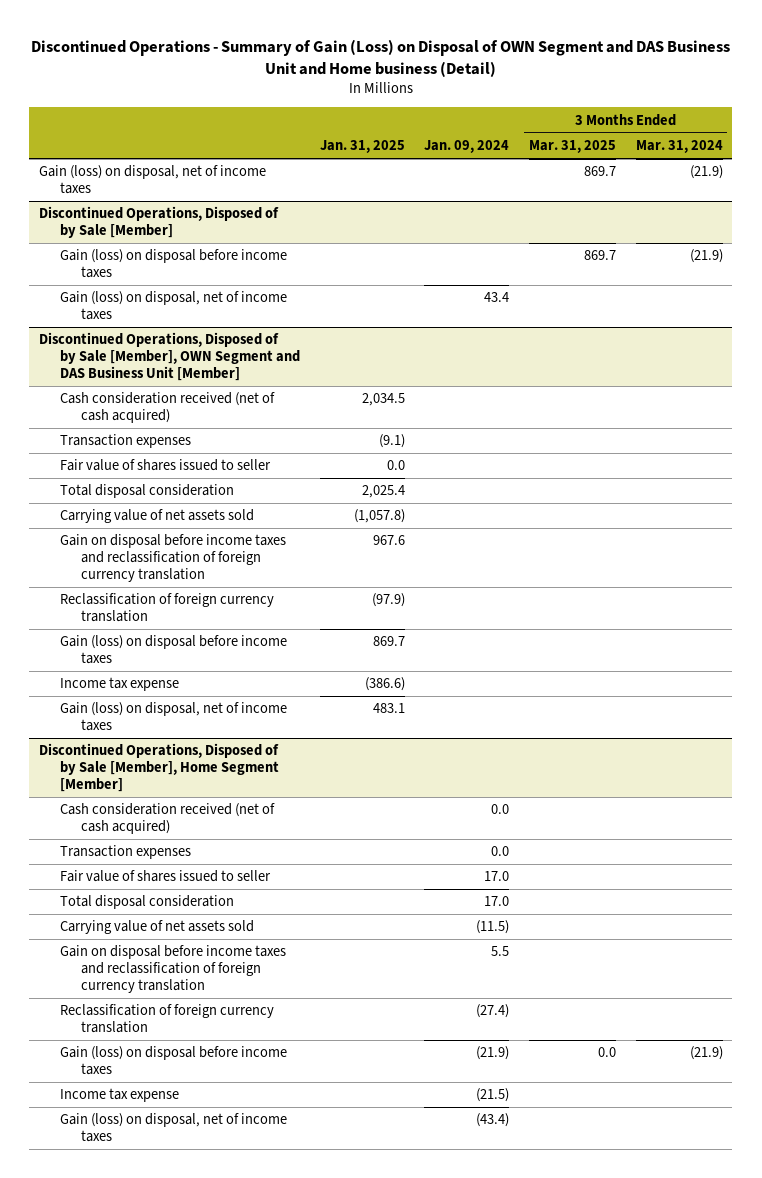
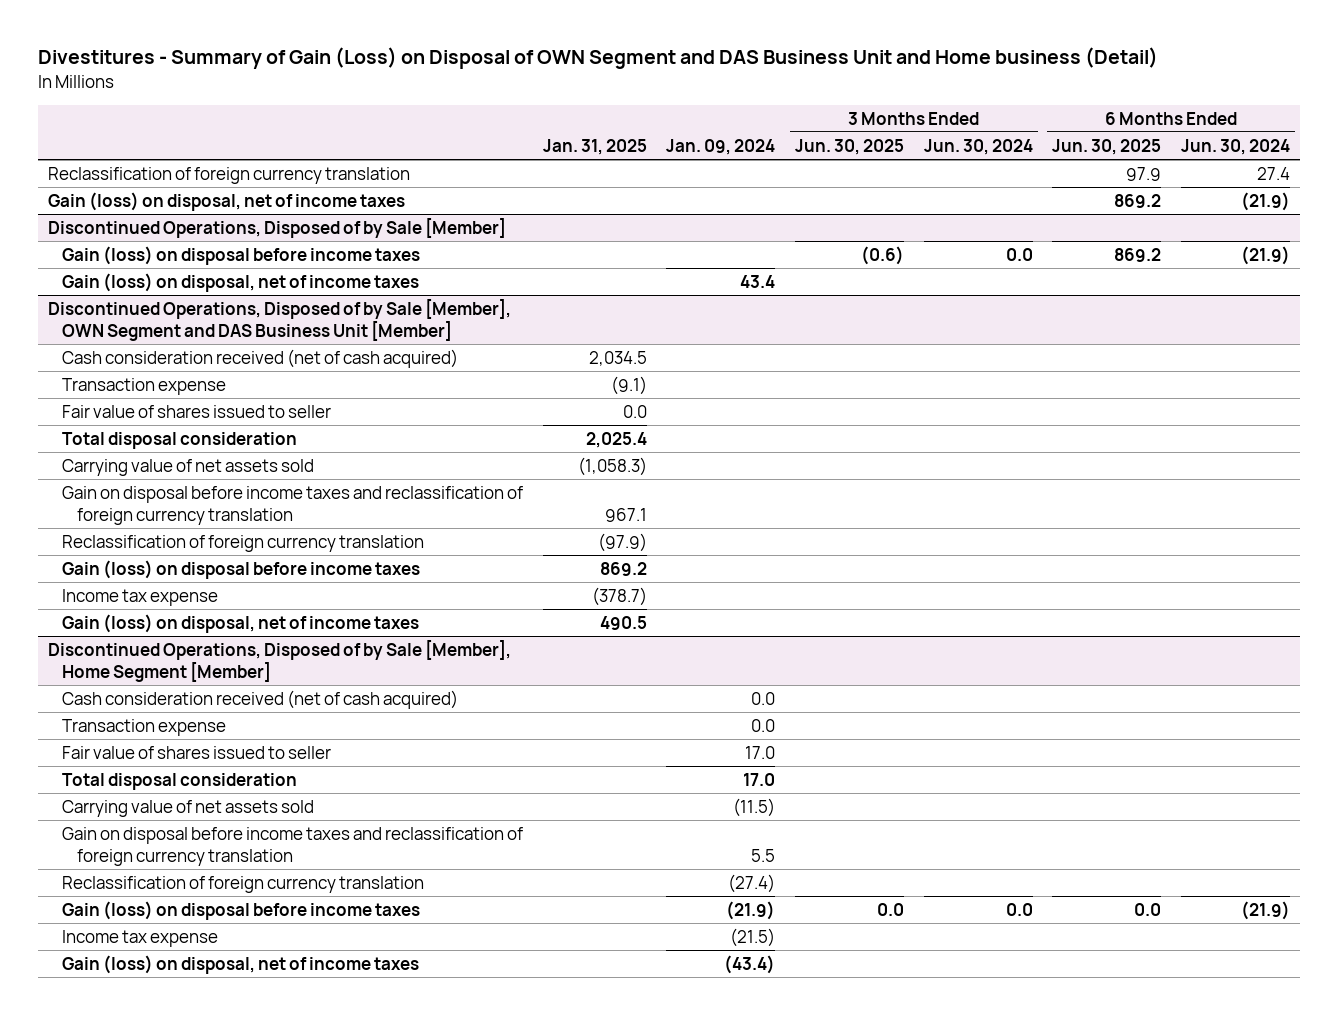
- Discontinued Operations - Summary of Gain (Loss) on Disposal of OWN Segment and DAS Business Unit and Home business (Detail)
+ Divestitures - Summary of Gain (Loss) on Disposal of OWN Segment and DAS Business Unit and Home business (Detail)
- | Jan. 31, 2025 | Jan. 09, 2024 | 3 Months Ended Mar. 31, 2025 | 3 Months Ended Mar. 31, 2024
+ | Jan. 31, 2025 | Jan. 09, 2024 | 3 Months Ended Jun. 30, 2025 | 3 Months Ended Jun. 30, 2024 | 6 Months Ended Jun. 30, 2025 | 6 Months Ended Jun. 30, 2024
+ Reclassification of foreign currency translation | | | | | 97.9 | 27.4
@ Discontinued Operations, Disposed of by Sale [Member], OWN Segment and DAS Business Unit [Member]
- Transaction expenses | (9.1) | | |
+ Transaction expense | (9.1) | | | | |
- Carrying value of net assets sold | (1,057.8) | | |
- Gain on disposal before income taxes and reclassification of foreign currency translation | 967.6 | | |
+ Carrying value of net assets sold | (1,058.3) | | | | |
+ Gain on disposal before income taxes and reclassification of foreign currency translation | 967.1 | | | | |
- Gain (loss) on disposal before income taxes | 869.7 | | |
- Income tax expense | (386.6) | | |
- Gain (loss) on disposal, net of income taxes | 483.1 | | |
+ Gain (loss) on disposal before income taxes | 869.2 | | | | |
+ Income tax expense | (378.7) | | | | |
+ Gain (loss) on disposal, net of income taxes | 490.5 | | | | |
@ Discontinued Operations, Disposed of by Sale [Member], Home Segment [Member]
- Transaction expenses | | 0.0 | |
+ Transaction expense | | 0.0 | | | |

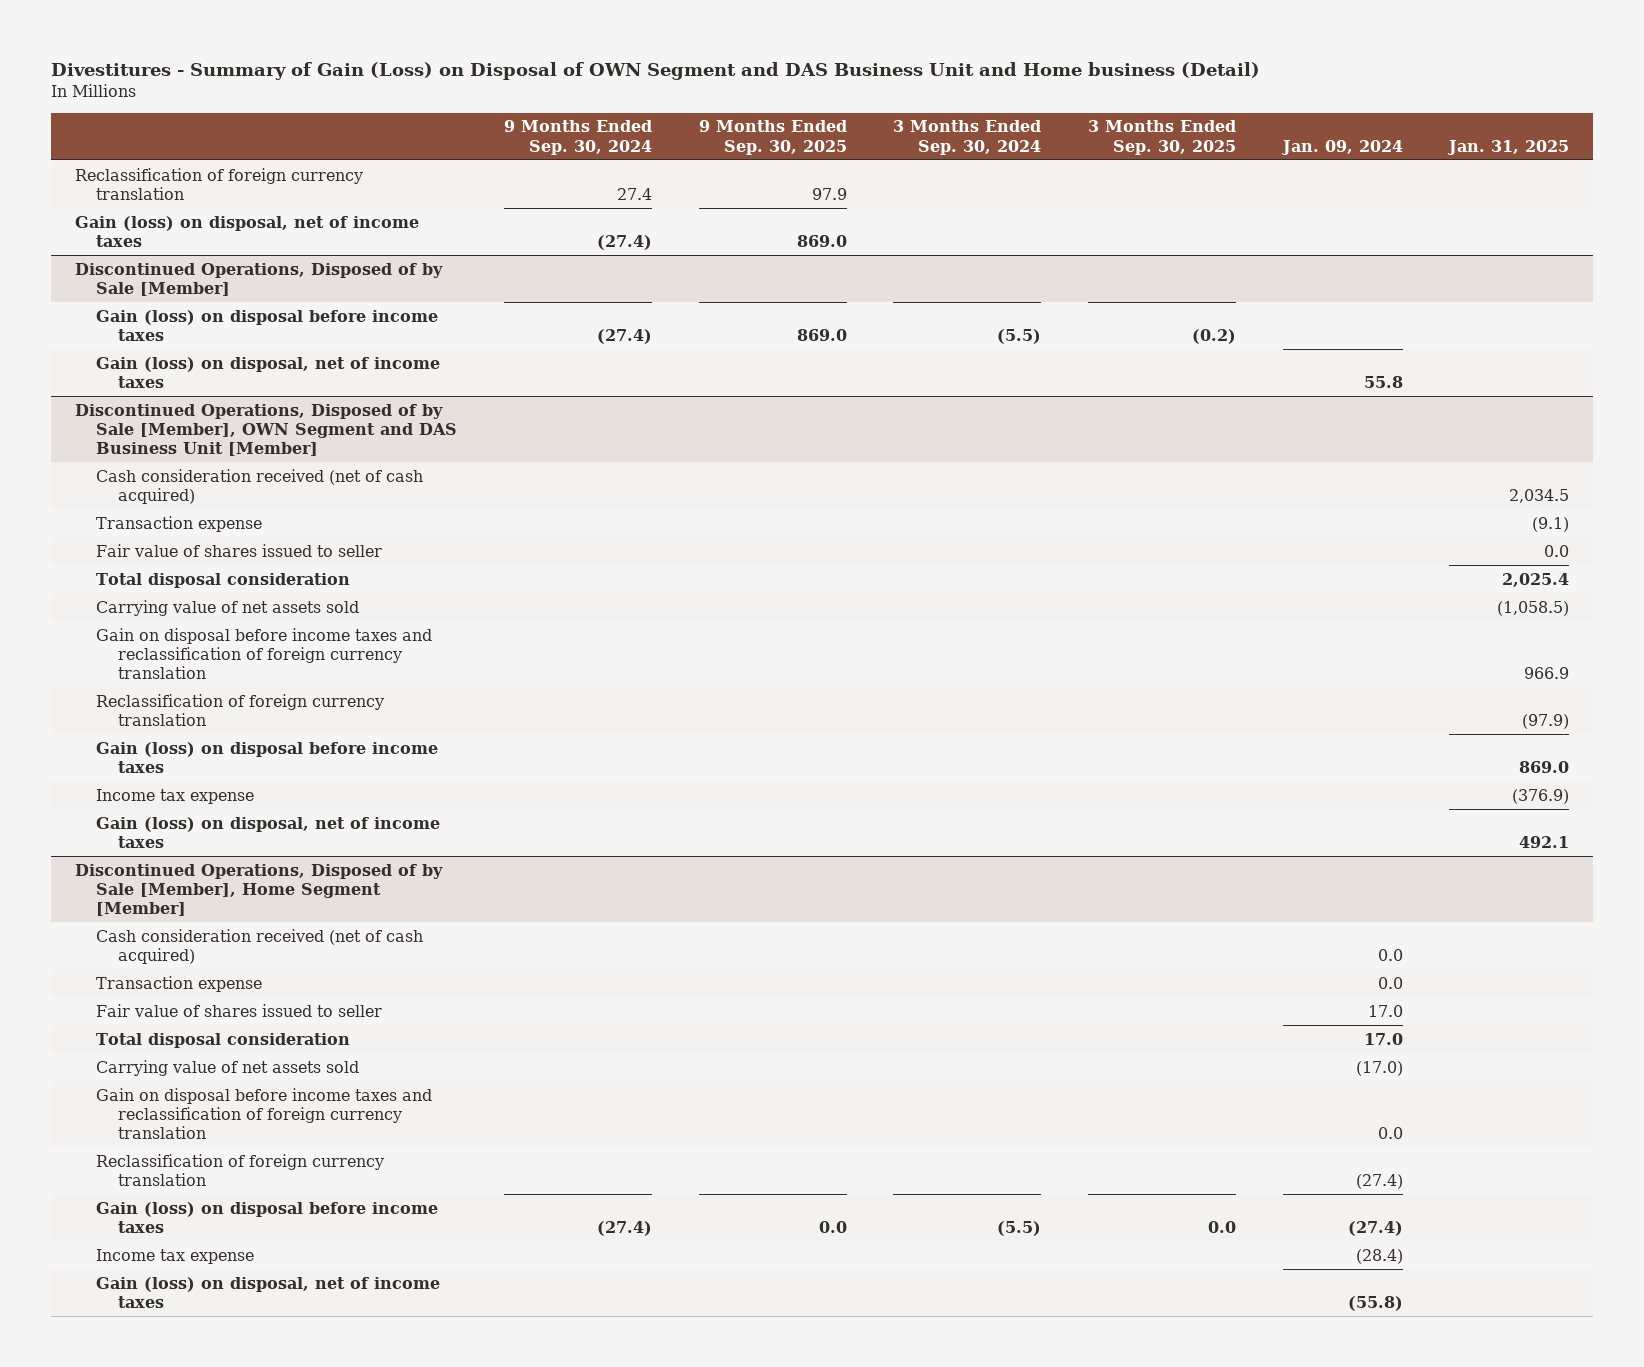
- | Jan. 31, 2025 | Jan. 09, 2024 | 3 Months Ended Jun. 30, 2025 | 3 Months Ended Jun. 30, 2024 | 6 Months Ended Jun. 30, 2025 | 6 Months Ended Jun. 30, 2024
+ | 9 Months Ended Sep. 30, 2024 | 9 Months Ended Sep. 30, 2025 | 3 Months Ended Sep. 30, 2024 | 3 Months Ended Sep. 30, 2025 | Jan. 09, 2024 | Jan. 31, 2025
@ Discontinued Operations, Disposed of by Sale [Member]
- Gain (loss) on disposal, net of income taxes | | 43.4 | | | |
+ Gain (loss) on disposal, net of income taxes | | | | | 55.8 |
@ Discontinued Operations, Disposed of by Sale [Member], OWN Segment and DAS Business Unit [Member]
- Carrying value of net assets sold | (1,058.3) | | | | |
- Gain on disposal before income taxes and reclassification of foreign currency translation | 967.1 | | | | |
+ Carrying value of net assets sold | | | | | | (1,058.5)
+ Gain on disposal before income taxes and reclassification of foreign currency translation | | | | | | 966.9
- Gain (loss) on disposal before income taxes | 869.2 | | | | |
- Income tax expense | (378.7) | | | | |
- Gain (loss) on disposal, net of income taxes | 490.5 | | | | |
+ Gain (loss) on disposal before income taxes | | | | | | 869.0
+ Income tax expense | | | | | | (376.9)
+ Gain (loss) on disposal, net of income taxes | | | | | | 492.1
@ Discontinued Operations, Disposed of by Sale [Member], Home Segment [Member]
- Carrying value of net assets sold | | (11.5) | | | |
- Gain on disposal before income taxes and reclassification of foreign currency translation | | 5.5 | | | |
+ Carrying value of net assets sold | | | | | (17.0) |
+ Gain on disposal before income taxes and reclassification of foreign currency translation | | | | | 0.0 |
- Gain (loss) on disposal before income taxes | | (21.9) | 0.0 | 0.0 | 0.0 | (21.9)
- Income tax expense | | (21.5) | | | |
- Gain (loss) on disposal, net of income taxes | | (43.4) | | | |
+ Gain (loss) on disposal before income taxes | (27.4) | 0.0 | (5.5) | 0.0 | (27.4) |
+ Income tax expense | | | | | (28.4) |
+ Gain (loss) on disposal, net of income taxes | | | | | (55.8) |

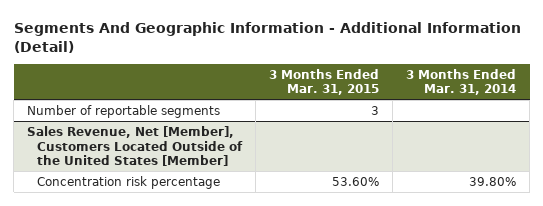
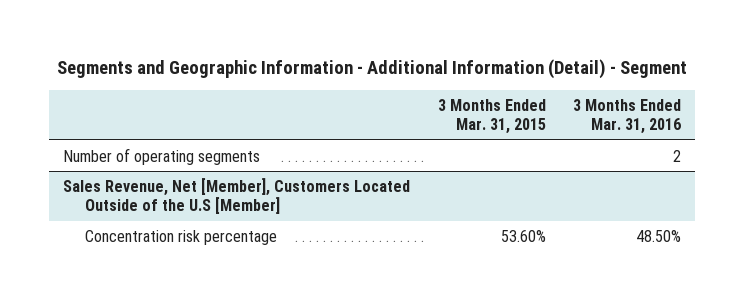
- Segments And Geographic Information - Additional Information (Detail)
+ Segments and Geographic Information - Additional Information (Detail) - Segment
- | 3 Months Ended Mar. 31, 2015 | 3 Months Ended Mar. 31, 2014
+ | 3 Months Ended Mar. 31, 2015 | 3 Months Ended Mar. 31, 2016
- Number of reportable segments | 3 |
- Sales Revenue, Net [Member], Customers Located Outside of the United States [Member]
+ Number of operating segments | | 2
+ Sales Revenue, Net [Member], Customers Located Outside of the U.S [Member]

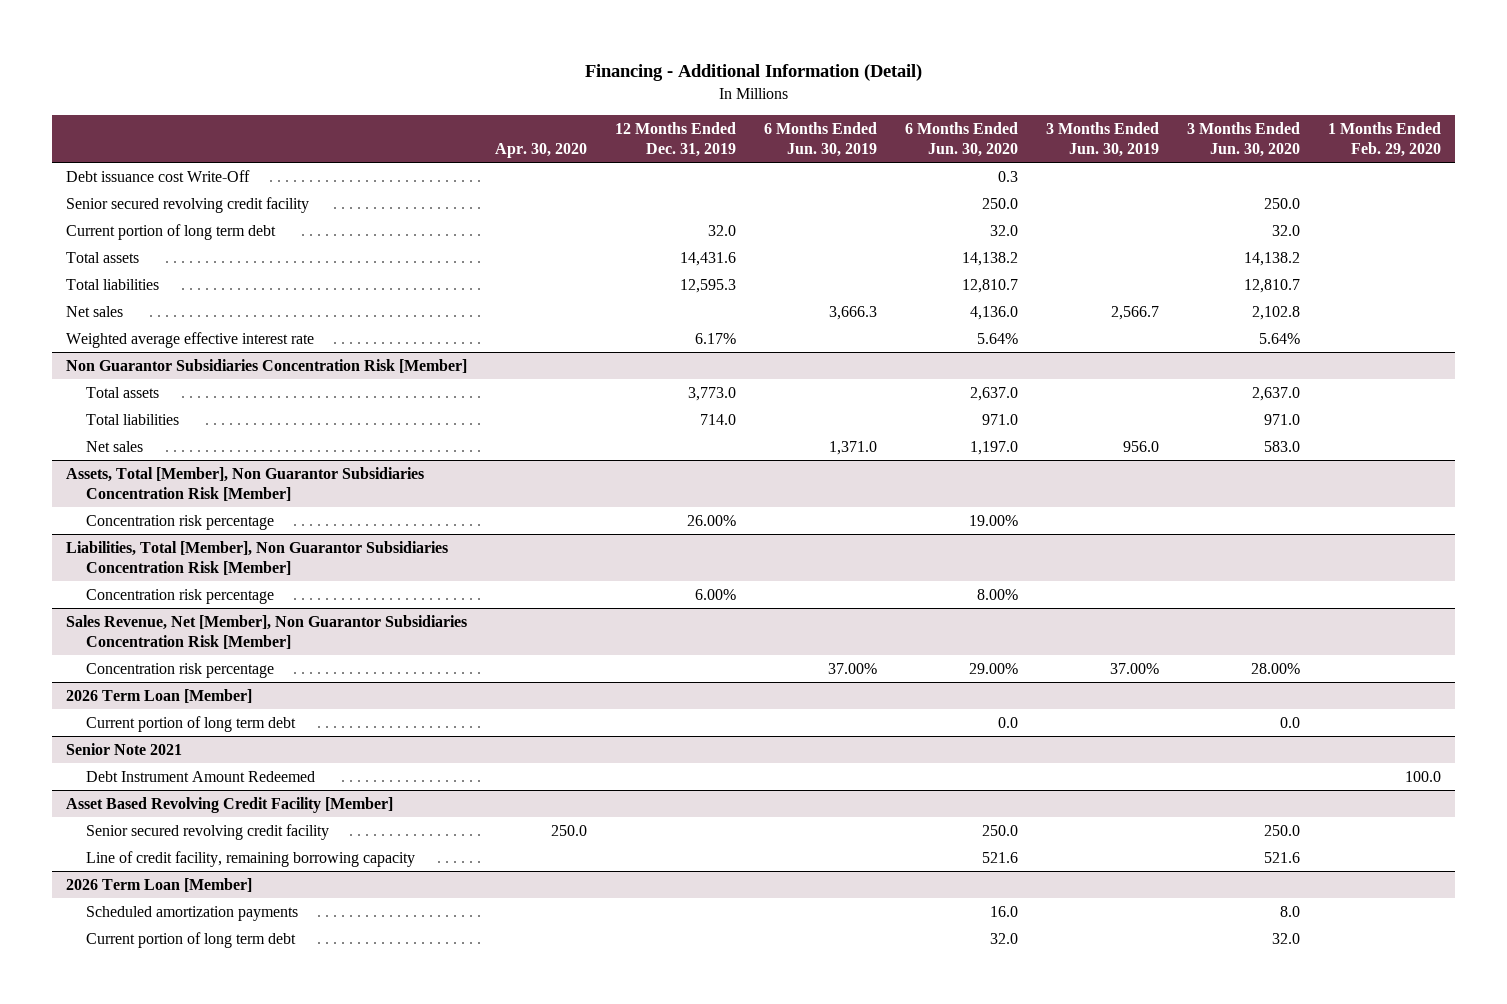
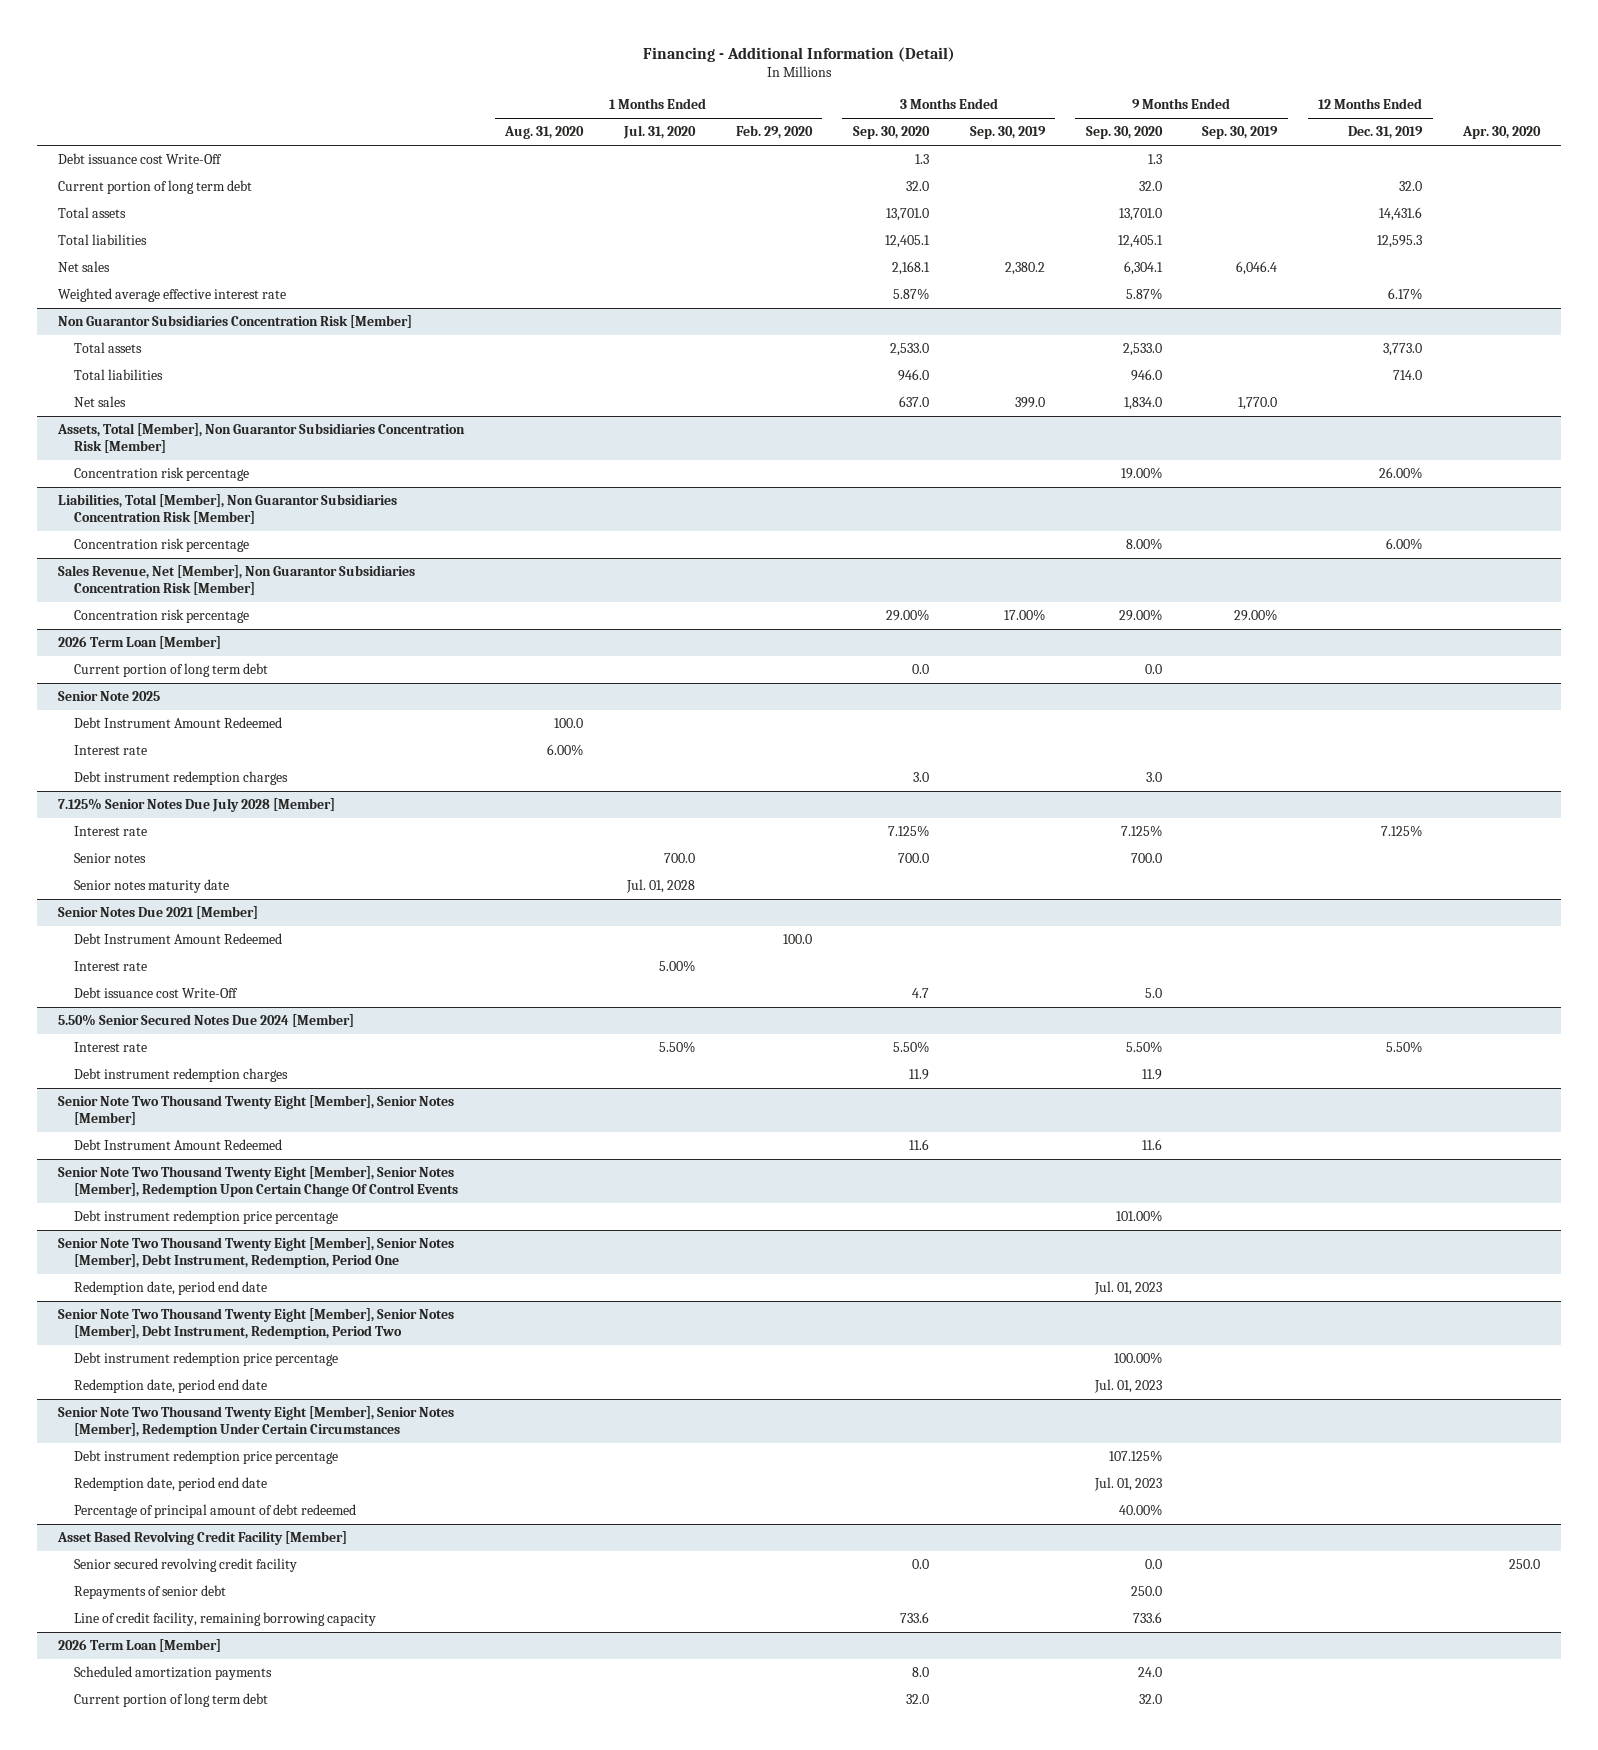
- | Apr. 30, 2020 | 12 Months Ended Dec. 31, 2019 | 6 Months Ended Jun. 30, 2019 | 6 Months Ended Jun. 30, 2020 | 3 Months Ended Jun. 30, 2019 | 3 Months Ended Jun. 30, 2020 | 1 Months Ended Feb. 29, 2020
+ | 1 Months Ended Aug. 31, 2020 | 1 Months Ended Jul. 31, 2020 | 1 Months Ended Feb. 29, 2020 | 3 Months Ended Sep. 30, 2020 | 3 Months Ended Sep. 30, 2019 | 9 Months Ended Sep. 30, 2020 | 9 Months Ended Sep. 30, 2019 | 12 Months Ended Dec. 31, 2019 | Apr. 30, 2020
- Senior secured revolving credit facility | | | | 250.0 | | 250.0 |
- Senior Note 2021
+ Senior Note 2025
+ Debt Instrument Amount Redeemed | 100.0 | | | | | | | |
+ Interest rate | 6.00% | | | | | | | |
+ Debt instrument redemption charges | | | | 3.0 | | 3.0 | | |
+ 7.125% Senior Notes Due July 2028 [Member]
+ Interest rate | | | | 7.125% | | 7.125% | | 7.125% |
+ Senior notes | | 700.0 | | 700.0 | | 700.0 | | |
+ Senior notes maturity date | | Jul. 01, 2028 | | | | | | |
+ Senior Notes Due 2021 [Member]
+ Interest rate | | 5.00% | | | | | | |
+ Debt issuance cost Write-Off | | | | 4.7 | | 5.0 | | |
+ 5.50% Senior Secured Notes Due 2024 [Member]
+ Interest rate | | 5.50% | | 5.50% | | 5.50% | | 5.50% |
+ Debt instrument redemption charges | | | | 11.9 | | 11.9 | | |
+ Senior Note Two Thousand Twenty Eight [Member], Senior Notes [Member]
+ Debt Instrument Amount Redeemed | | | | 11.6 | | 11.6 | | |
+ Senior Note Two Thousand Twenty Eight [Member], Senior Notes [Member], Redemption Upon Certain Change Of Control Events
+ Debt instrument redemption price percentage | | | | | | 101.00% | | |
+ Senior Note Two Thousand Twenty Eight [Member], Senior Notes [Member], Debt Instrument, Redemption, Period One
+ Redemption date, period end date | | | | | | Jul. 01, 2023 | | |
+ Senior Note Two Thousand Twenty Eight [Member], Senior Notes [Member], Debt Instrument, Redemption, Period Two
+ Debt instrument redemption price percentage | | | | | | 100.00% | | |
+ Redemption date, period end date | | | | | | Jul. 01, 2023 | | |
+ Senior Note Two Thousand Twenty Eight [Member], Senior Notes [Member], Redemption Under Certain Circumstances
+ Debt instrument redemption price percentage | | | | | | 107.125% | | |
+ Redemption date, period end date | | | | | | Jul. 01, 2023 | | |
+ Percentage of principal amount of debt redeemed | | | | | | 40.00% | | |
@ Asset Based Revolving Credit Facility [Member]
+ Repayments of senior debt | | | | | | 250.0 | | |

